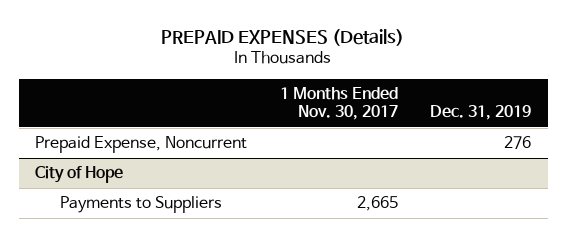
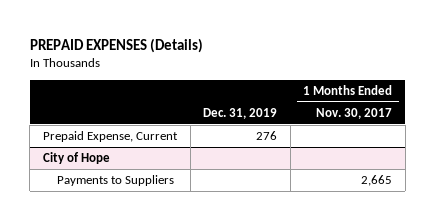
- | 1 Months Ended Nov. 30, 2017 | Dec. 31, 2019
+ | Dec. 31, 2019 | 1 Months Ended Nov. 30, 2017
- Prepaid Expense, Noncurrent | | 276
+ Prepaid Expense, Current | 276 |

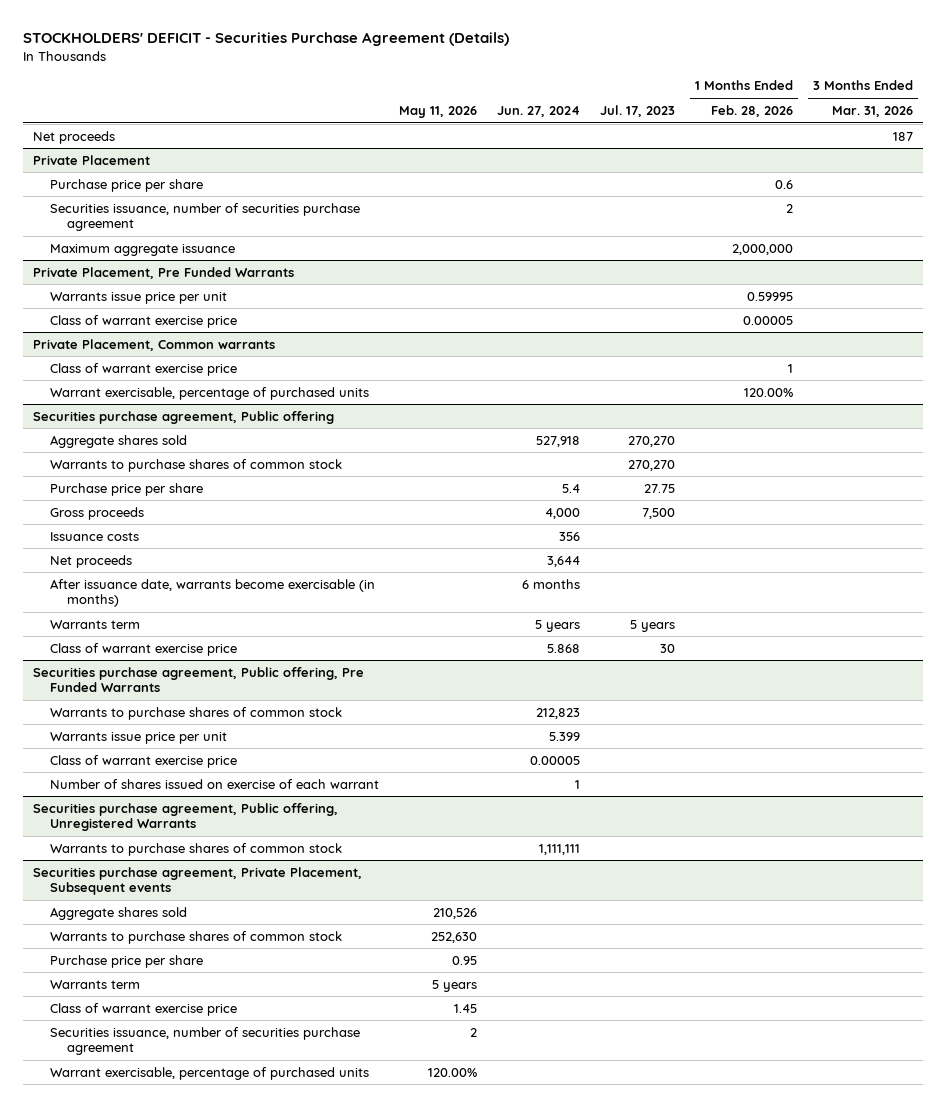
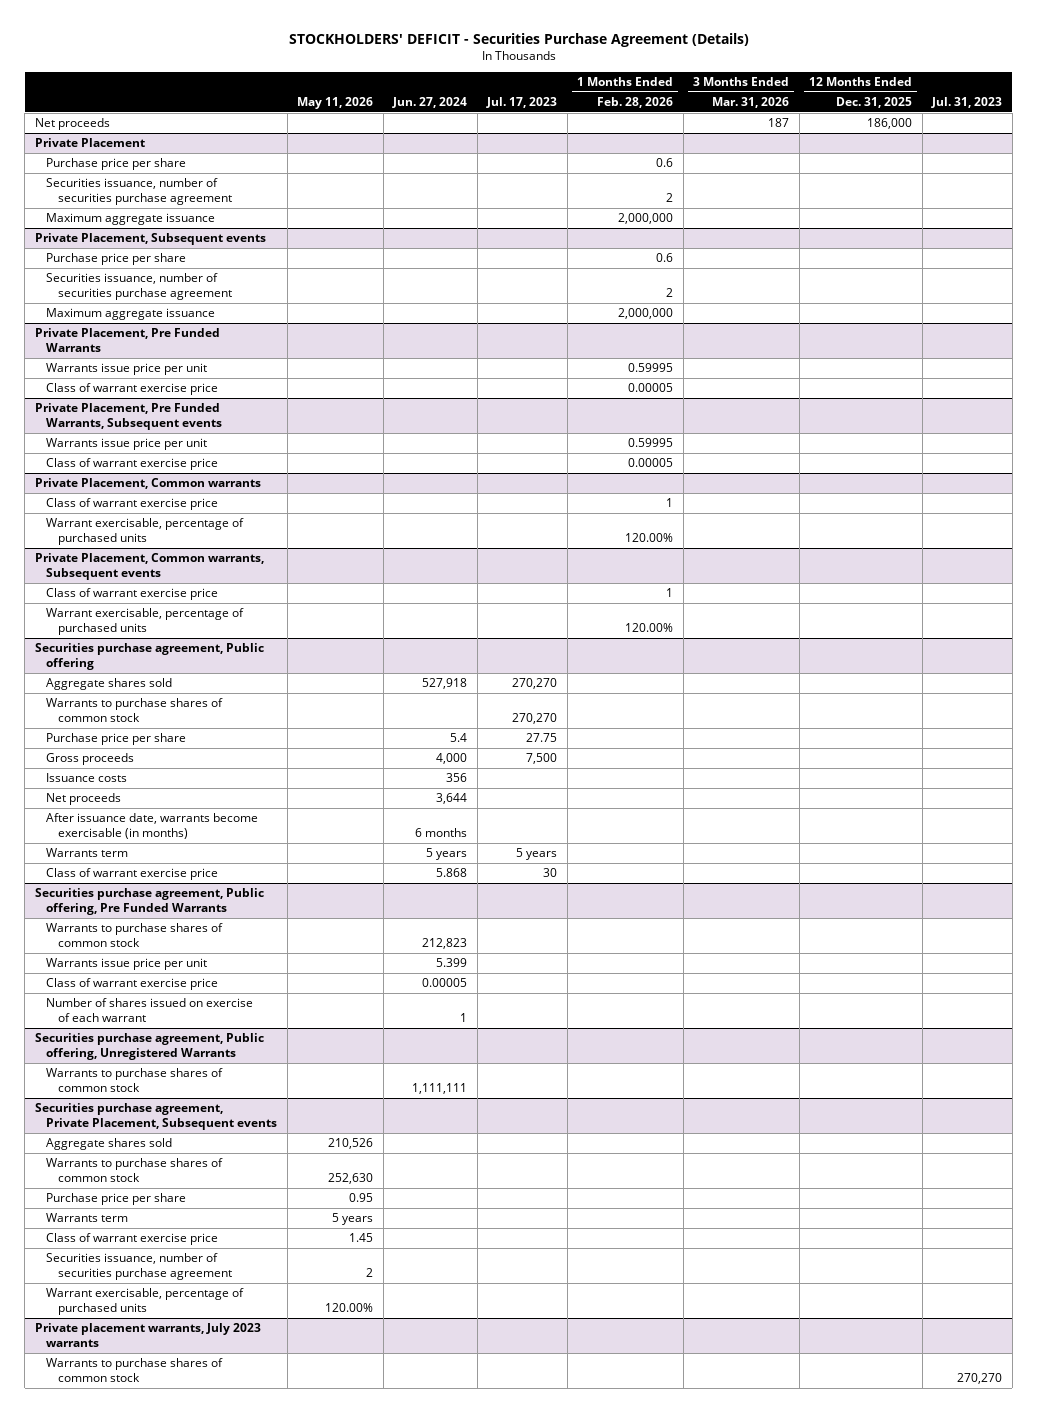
- | May 11, 2026 | Jun. 27, 2024 | Jul. 17, 2023 | 1 Months Ended Feb. 28, 2026 | 3 Months Ended Mar. 31, 2026
+ | May 11, 2026 | Jun. 27, 2024 | Jul. 17, 2023 | 1 Months Ended Feb. 28, 2026 | 3 Months Ended Mar. 31, 2026 | 12 Months Ended Dec. 31, 2025 | Jul. 31, 2023
+ Private Placement, Subsequent events
+ Purchase price per share | | | | 0.6 | | |
+ Securities issuance, number of securities purchase agreement | | | | 2 | | |
+ Maximum aggregate issuance | | | | 2,000,000 | | |
+ Private Placement, Pre Funded Warrants, Subsequent events
+ Warrants issue price per unit | | | | 0.59995 | | |
+ Class of warrant exercise price | | | | 0.00005 | | |
+ Private Placement, Common warrants, Subsequent events
+ Class of warrant exercise price | | | | 1 | | |
+ Warrant exercisable, percentage of purchased units | | | | 120.00% | | |
+ Private placement warrants, July 2023 warrants
+ Warrants to purchase shares of common stock | | | | | | | 270,270

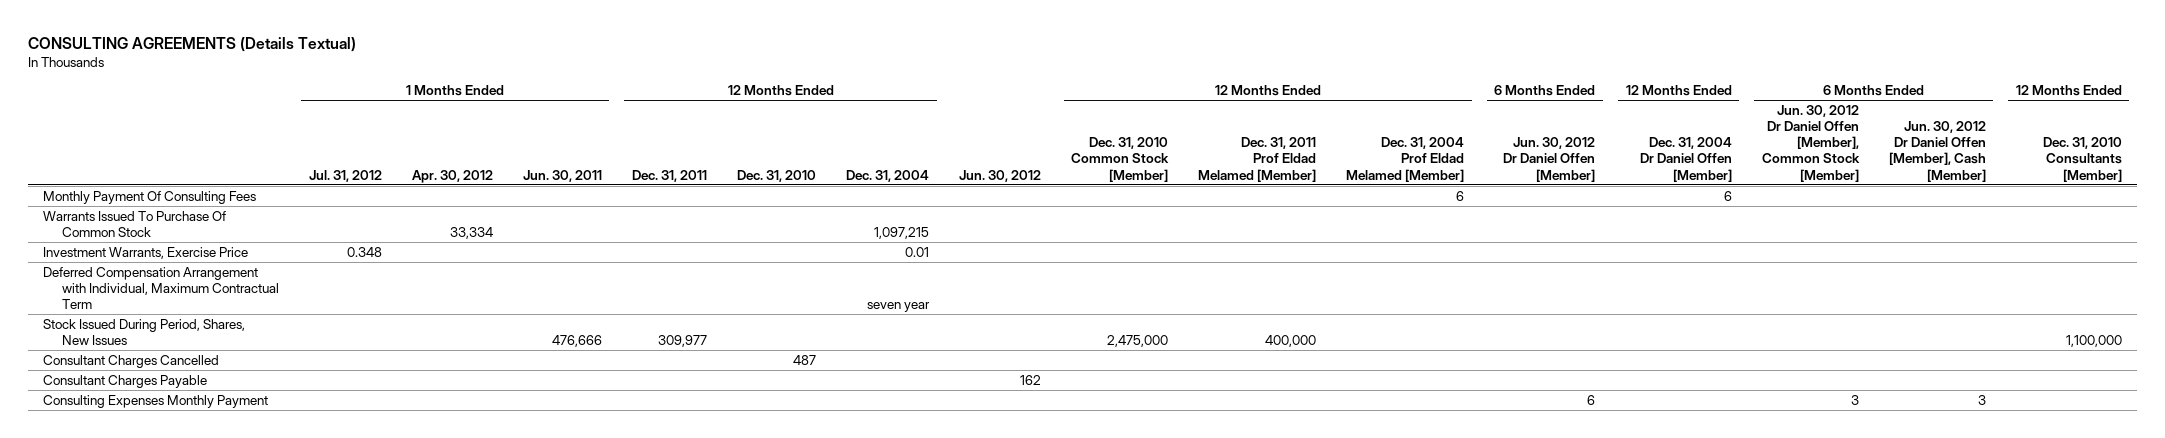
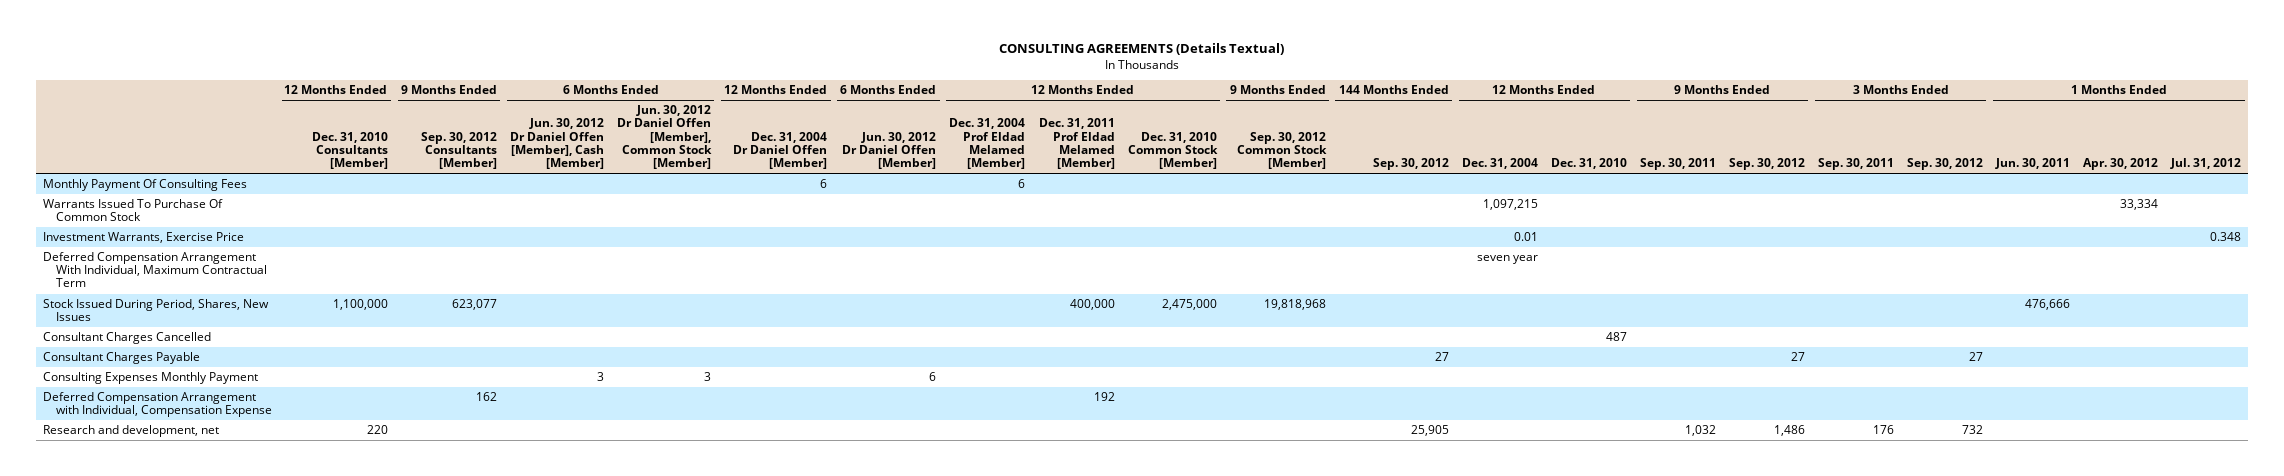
- | 1 Months Ended Jul. 31, 2012 | 1 Months Ended Apr. 30, 2012 | 1 Months Ended Jun. 30, 2011 | 12 Months Ended Dec. 31, 2011 | 12 Months Ended Dec. 31, 2010 | 12 Months Ended Dec. 31, 2004 | Jun. 30, 2012 | 12 Months Ended Dec. 31, 2010 Common Stock [Member] | 12 Months Ended Dec. 31, 2011 Prof Eldad Melamed [Member] | 12 Months Ended Dec. 31, 2004 Prof Eldad Melamed [Member] | 6 Months Ended Jun. 30, 2012 Dr Daniel Offen [Member] | 12 Months Ended Dec. 31, 2004 Dr Daniel Offen [Member] | 6 Months Ended Jun. 30, 2012 Dr Daniel Offen [Member], Common Stock [Member] | 6 Months Ended Jun. 30, 2012 Dr Daniel Offen [Member], Cash [Member] | 12 Months Ended Dec. 31, 2010 Consultants [Member]
+ | 12 Months Ended Dec. 31, 2010 Consultants [Member] | 9 Months Ended Sep. 30, 2012 Consultants [Member] | 6 Months Ended Jun. 30, 2012 Dr Daniel Offen [Member], Cash [Member] | 6 Months Ended Jun. 30, 2012 Dr Daniel Offen [Member], Common Stock [Member] | 12 Months Ended Dec. 31, 2004 Dr Daniel Offen [Member] | 6 Months Ended Jun. 30, 2012 Dr Daniel Offen [Member] | 12 Months Ended Dec. 31, 2004 Prof Eldad Melamed [Member] | 12 Months Ended Dec. 31, 2011 Prof Eldad Melamed [Member] | 12 Months Ended Dec. 31, 2010 Common Stock [Member] | 9 Months Ended Sep. 30, 2012 Common Stock [Member] | 144 Months Ended Sep. 30, 2012 | 12 Months Ended Dec. 31, 2004 | 12 Months Ended Dec. 31, 2010 | 9 Months Ended Sep. 30, 2011 | 9 Months Ended Sep. 30, 2012 | 3 Months Ended Sep. 30, 2011 | 3 Months Ended Sep. 30, 2012 | 1 Months Ended Jun. 30, 2011 | 1 Months Ended Apr. 30, 2012 | 1 Months Ended Jul. 31, 2012
- Deferred Compensation Arrangement with Individual, Maximum Contractual Term | | | | | | seven year | | | | | | | | |
+ Deferred Compensation Arrangement With Individual, Maximum Contractual Term | | | | | | | | | | | | seven year | | | | | | | |
+ Deferred Compensation Arrangement with Individual, Compensation Expense | | 162 | | | | | | 192 | | | | | | | | | | | |
+ Research and development, net | 220 | | | | | | | | | | 25,905 | | | 1,032 | 1,486 | 176 | 732 | | |

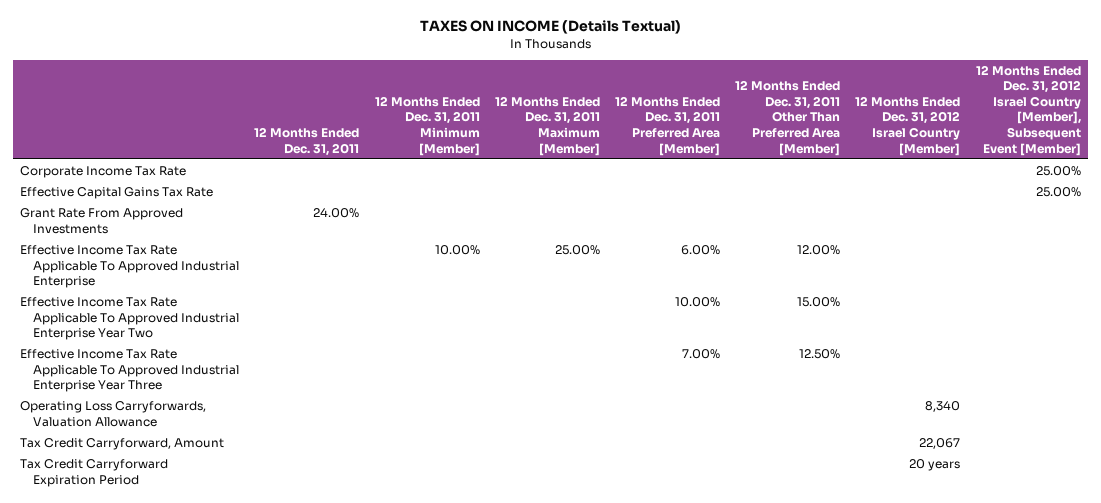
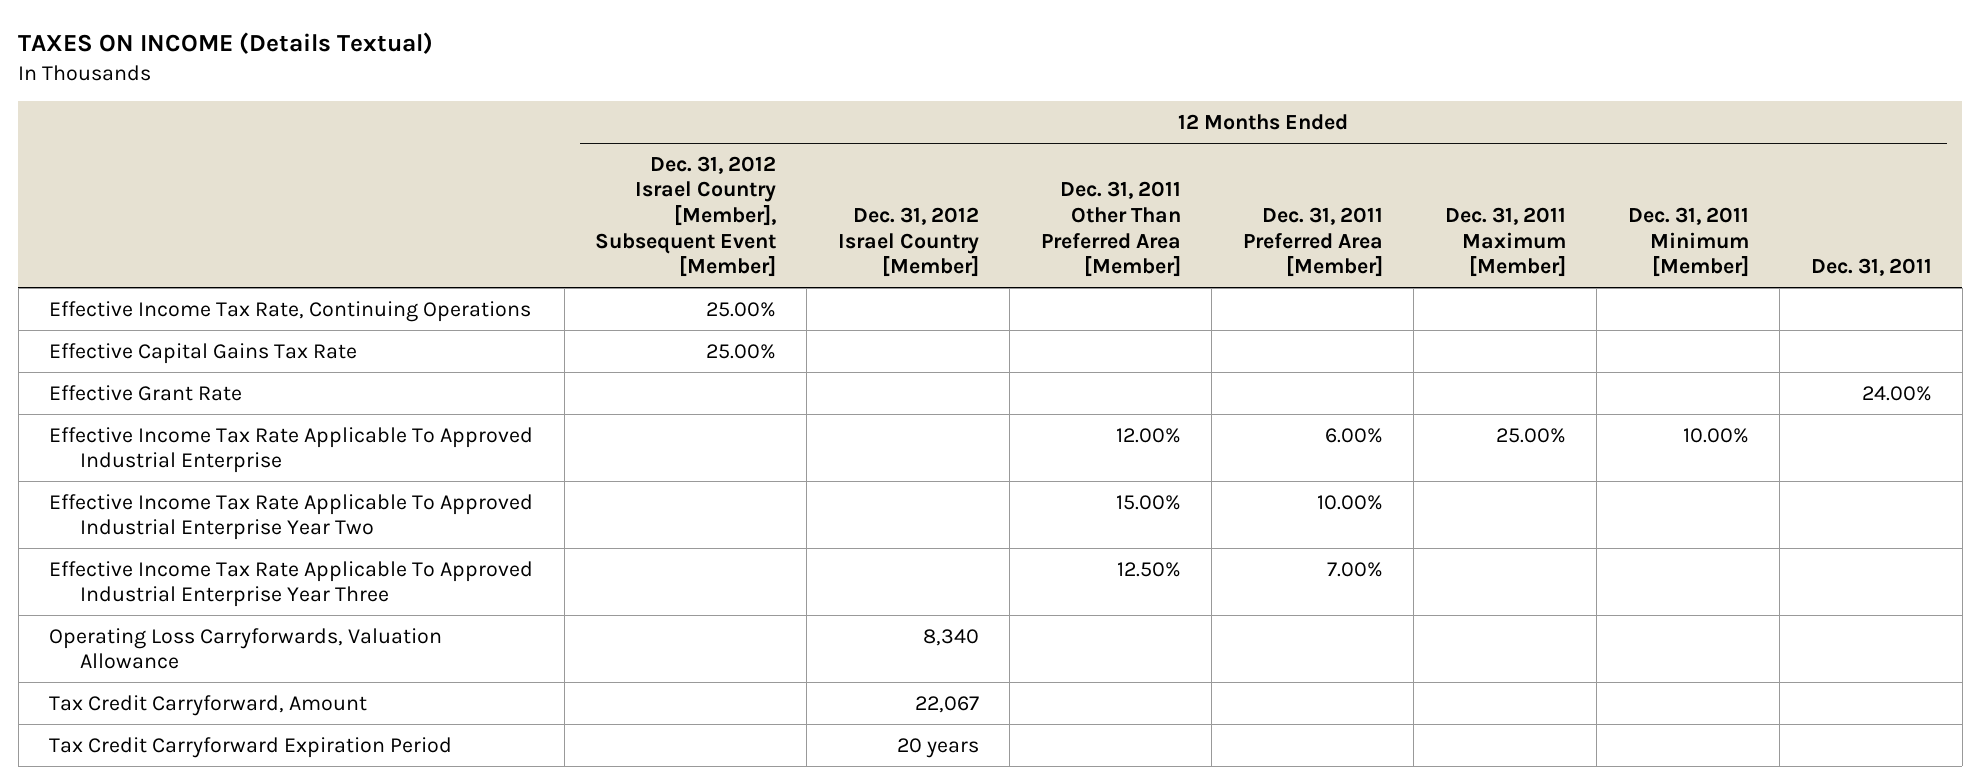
- | 12 Months Ended Dec. 31, 2011 | 12 Months Ended Dec. 31, 2011 Minimum [Member] | 12 Months Ended Dec. 31, 2011 Maximum [Member] | 12 Months Ended Dec. 31, 2011 Preferred Area [Member] | 12 Months Ended Dec. 31, 2011 Other Than Preferred Area [Member] | 12 Months Ended Dec. 31, 2012 Israel Country [Member] | 12 Months Ended Dec. 31, 2012 Israel Country [Member], Subsequent Event [Member]
+ | 12 Months Ended Dec. 31, 2012 Israel Country [Member], Subsequent Event [Member] | 12 Months Ended Dec. 31, 2012 Israel Country [Member] | 12 Months Ended Dec. 31, 2011 Other Than Preferred Area [Member] | 12 Months Ended Dec. 31, 2011 Preferred Area [Member] | 12 Months Ended Dec. 31, 2011 Maximum [Member] | 12 Months Ended Dec. 31, 2011 Minimum [Member] | 12 Months Ended Dec. 31, 2011
- Corporate Income Tax Rate | | | | | | | 25.00%
+ Effective Income Tax Rate, Continuing Operations | 25.00% | | | | | |
- Grant Rate From Approved Investments | 24.00% | | | | | |
+ Effective Grant Rate | | | | | | | 24.00%

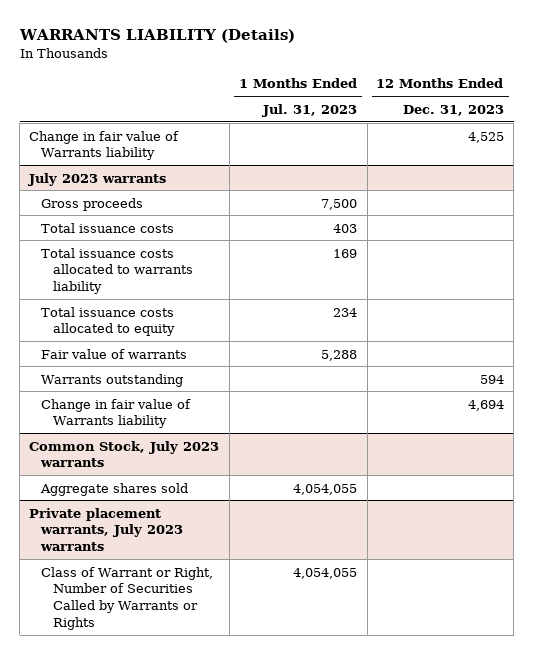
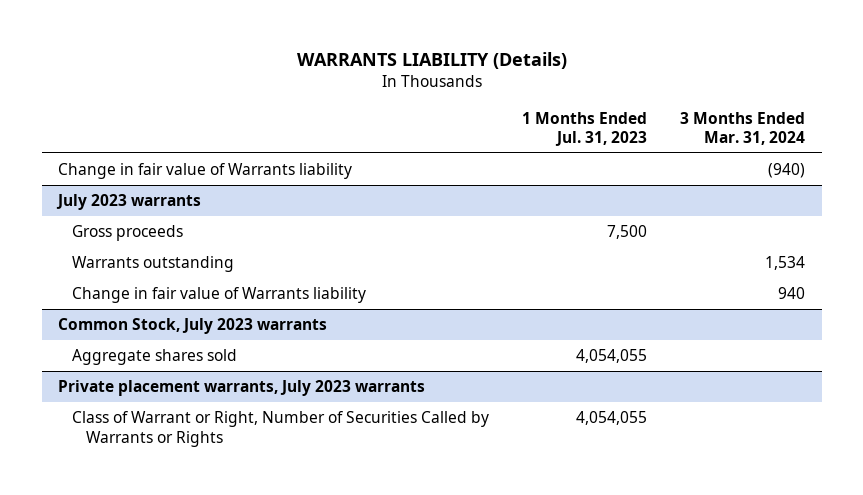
- | 1 Months Ended Jul. 31, 2023 | 12 Months Ended Dec. 31, 2023
+ | 1 Months Ended Jul. 31, 2023 | 3 Months Ended Mar. 31, 2024
@ July 2023 warrants
- Total issuance costs | 403 |
- Total issuance costs allocated to warrants liability | 169 |
- Total issuance costs allocated to equity | 234 |
- Fair value of warrants | 5,288 |

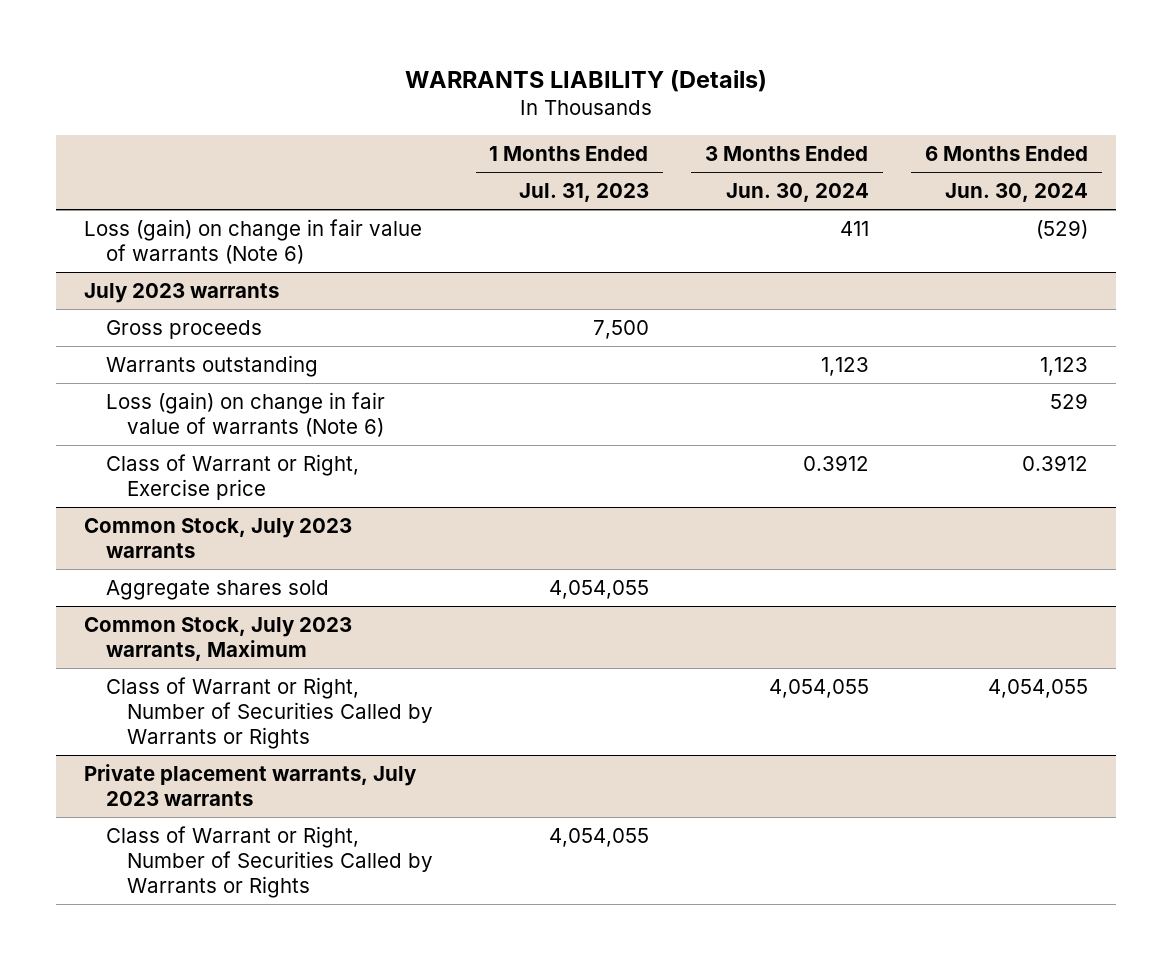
- | 1 Months Ended Jul. 31, 2023 | 3 Months Ended Mar. 31, 2024
+ | 1 Months Ended Jul. 31, 2023 | 3 Months Ended Jun. 30, 2024 | 6 Months Ended Jun. 30, 2024
- Change in fair value of Warrants liability | | (940)
+ Loss (gain) on change in fair value of warrants (Note 6) | | 411 | (529)
@ July 2023 warrants
- Change in fair value of Warrants liability | | 940
+ Loss (gain) on change in fair value of warrants (Note 6) | | | 529
+ Class of Warrant or Right, Exercise price | | 0.3912 | 0.3912
+ Common Stock, July 2023 warrants, Maximum
+ Class of Warrant or Right, Number of Securities Called by Warrants or Rights | | 4,054,055 | 4,054,055

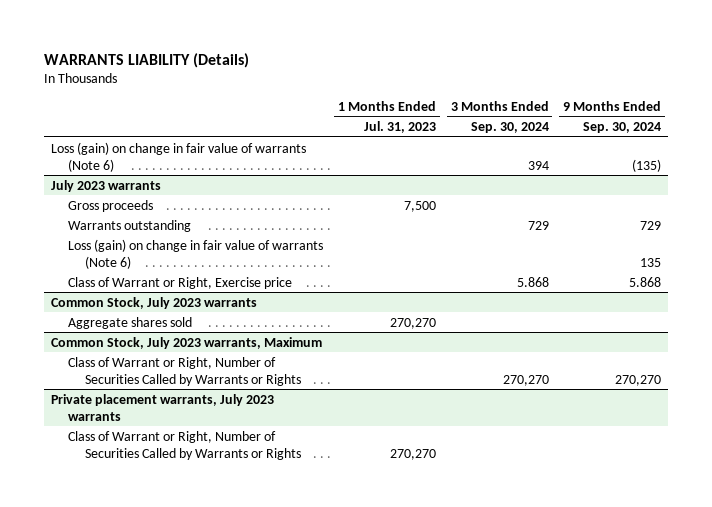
- | 1 Months Ended Jul. 31, 2023 | 3 Months Ended Jun. 30, 2024 | 6 Months Ended Jun. 30, 2024
+ | 1 Months Ended Jul. 31, 2023 | 3 Months Ended Sep. 30, 2024 | 9 Months Ended Sep. 30, 2024
@ Common Stock, July 2023 warrants
- Aggregate shares sold | 4,054,055 | |
+ Aggregate shares sold | 270,270 | |
@ Private placement warrants, July 2023 warrants
- Class of Warrant or Right, Number of Securities Called by Warrants or Rights | 4,054,055 | |
+ Class of Warrant or Right, Number of Securities Called by Warrants or Rights | 270,270 | |

